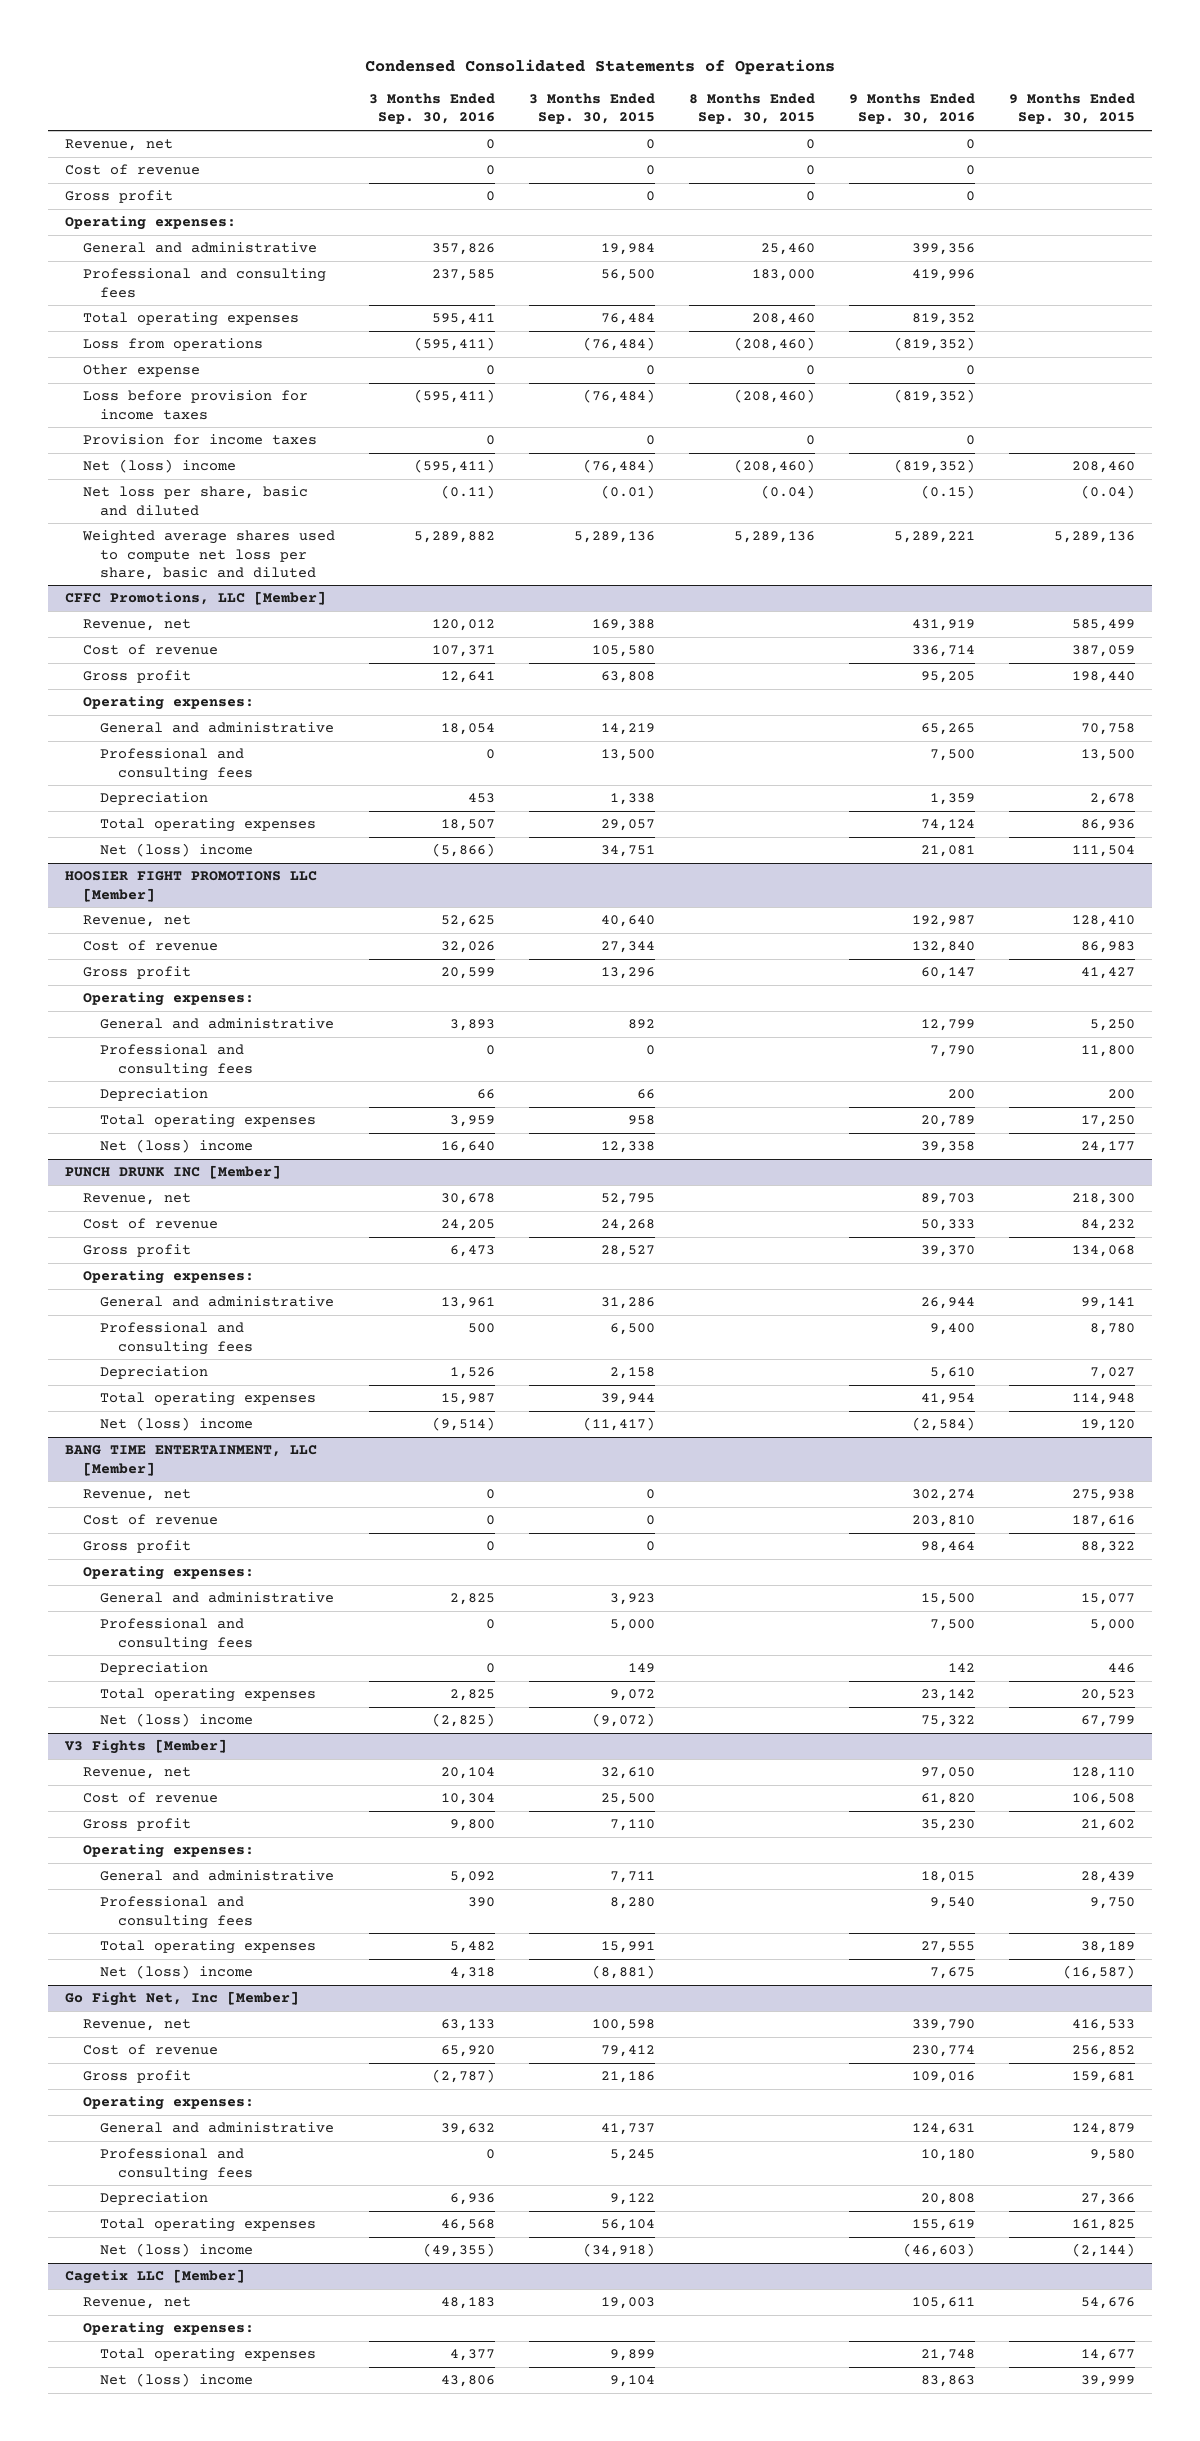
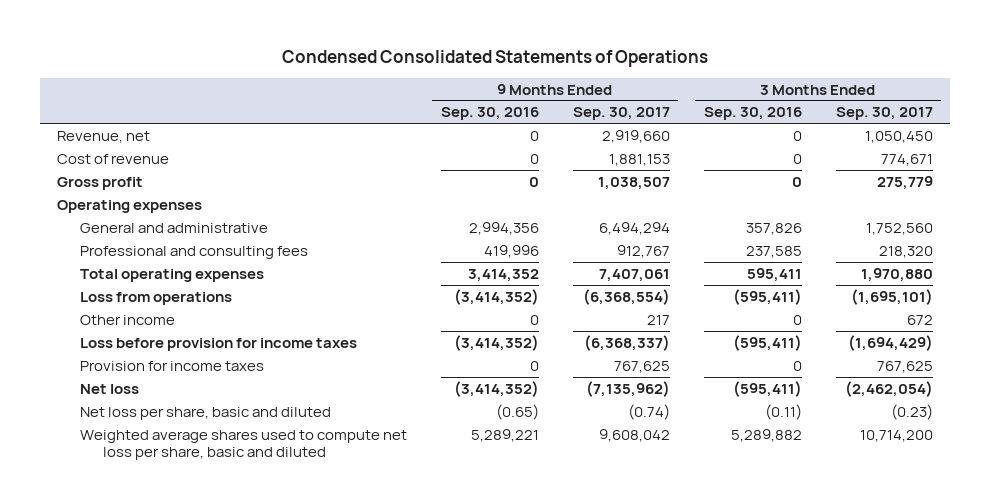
- | 3 Months Ended Sep. 30, 2016 | 3 Months Ended Sep. 30, 2015 | 8 Months Ended Sep. 30, 2015 | 9 Months Ended Sep. 30, 2016 | 9 Months Ended Sep. 30, 2015
+ | 9 Months Ended Sep. 30, 2016 | 9 Months Ended Sep. 30, 2017 | 3 Months Ended Sep. 30, 2016 | 3 Months Ended Sep. 30, 2017
- Operating expenses:
- General and administrative | 357,826 | 19,984 | 25,460 | 399,356 |
+ Operating expenses
+ General and administrative | 2,994,356 | 6,494,294 | 357,826 | 1,752,560
- Total operating expenses | 595,411 | 76,484 | 208,460 | 819,352 |
- Loss from operations | (595,411) | (76,484) | (208,460) | (819,352) |
- Other expense | 0 | 0 | 0 | 0 |
- Loss before provision for income taxes | (595,411) | (76,484) | (208,460) | (819,352) |
+ Total operating expenses | 3,414,352 | 7,407,061 | 595,411 | 1,970,880
+ Loss from operations | (3,414,352) | (6,368,554) | (595,411) | (1,695,101)
+ Other income | 0 | 217 | 0 | 672
+ Loss before provision for income taxes | (3,414,352) | (6,368,337) | (595,411) | (1,694,429)
- Net (loss) income | (595,411) | (76,484) | (208,460) | (819,352) | 208,460
- Net loss per share, basic and diluted | (0.11) | (0.01) | (0.04) | (0.15) | (0.04)
+ Net loss | (3,414,352) | (7,135,962) | (595,411) | (2,462,054)
+ Net loss per share, basic and diluted | (0.65) | (0.74) | (0.11) | (0.23)
- CFFC Promotions, LLC [Member]
- Revenue, net | 120,012 | 169,388 | | 431,919 | 585,499
- Cost of revenue | 107,371 | 105,580 | | 336,714 | 387,059
- Gross profit | 12,641 | 63,808 | | 95,205 | 198,440
- Operating expenses:
- General and administrative | 18,054 | 14,219 | | 65,265 | 70,758
- Professional and consulting fees | 0 | 13,500 | | 7,500 | 13,500
- Depreciation | 453 | 1,338 | | 1,359 | 2,678
- Total operating expenses | 18,507 | 29,057 | | 74,124 | 86,936
- Net (loss) income | (5,866) | 34,751 | | 21,081 | 111,504
- HOOSIER FIGHT PROMOTIONS LLC [Member]
- Revenue, net | 52,625 | 40,640 | | 192,987 | 128,410
- Cost of revenue | 32,026 | 27,344 | | 132,840 | 86,983
- Gross profit | 20,599 | 13,296 | | 60,147 | 41,427
- Operating expenses:
- General and administrative | 3,893 | 892 | | 12,799 | 5,250
- Professional and consulting fees | 0 | 0 | | 7,790 | 11,800
- Depreciation | 66 | 66 | | 200 | 200
- Total operating expenses | 3,959 | 958 | | 20,789 | 17,250
- Net (loss) income | 16,640 | 12,338 | | 39,358 | 24,177
- PUNCH DRUNK INC [Member]
- Revenue, net | 30,678 | 52,795 | | 89,703 | 218,300
- Cost of revenue | 24,205 | 24,268 | | 50,333 | 84,232
- Gross profit | 6,473 | 28,527 | | 39,370 | 134,068
- Operating expenses:
- General and administrative | 13,961 | 31,286 | | 26,944 | 99,141
- Professional and consulting fees | 500 | 6,500 | | 9,400 | 8,780
- Depreciation | 1,526 | 2,158 | | 5,610 | 7,027
- Total operating expenses | 15,987 | 39,944 | | 41,954 | 114,948
- Net (loss) income | (9,514) | (11,417) | | (2,584) | 19,120
- BANG TIME ENTERTAINMENT, LLC [Member]
- Revenue, net | 0 | 0 | | 302,274 | 275,938
- Cost of revenue | 0 | 0 | | 203,810 | 187,616
- Gross profit | 0 | 0 | | 98,464 | 88,322
- Operating expenses:
- General and administrative | 2,825 | 3,923 | | 15,500 | 15,077
- Professional and consulting fees | 0 | 5,000 | | 7,500 | 5,000
- Depreciation | 0 | 149 | | 142 | 446
- Total operating expenses | 2,825 | 9,072 | | 23,142 | 20,523
- Net (loss) income | (2,825) | (9,072) | | 75,322 | 67,799
- V3 Fights [Member]
- Revenue, net | 20,104 | 32,610 | | 97,050 | 128,110
- Cost of revenue | 10,304 | 25,500 | | 61,820 | 106,508
- Gross profit | 9,800 | 7,110 | | 35,230 | 21,602
- Operating expenses:
- General and administrative | 5,092 | 7,711 | | 18,015 | 28,439
- Professional and consulting fees | 390 | 8,280 | | 9,540 | 9,750
- Total operating expenses | 5,482 | 15,991 | | 27,555 | 38,189
- Net (loss) income | 4,318 | (8,881) | | 7,675 | (16,587)
- Go Fight Net, Inc [Member]
- Revenue, net | 63,133 | 100,598 | | 339,790 | 416,533
- Cost of revenue | 65,920 | 79,412 | | 230,774 | 256,852
- Gross profit | (2,787) | 21,186 | | 109,016 | 159,681
- Operating expenses:
- General and administrative | 39,632 | 41,737 | | 124,631 | 124,879
- Professional and consulting fees | 0 | 5,245 | | 10,180 | 9,580
- Depreciation | 6,936 | 9,122 | | 20,808 | 27,366
- Total operating expenses | 46,568 | 56,104 | | 155,619 | 161,825
- Net (loss) income | (49,355) | (34,918) | | (46,603) | (2,144)
- Cagetix LLC [Member]
- Revenue, net | 48,183 | 19,003 | | 105,611 | 54,676
- Operating expenses:
- Total operating expenses | 4,377 | 9,899 | | 21,748 | 14,677
- Net (loss) income | 43,806 | 9,104 | | 83,863 | 39,999

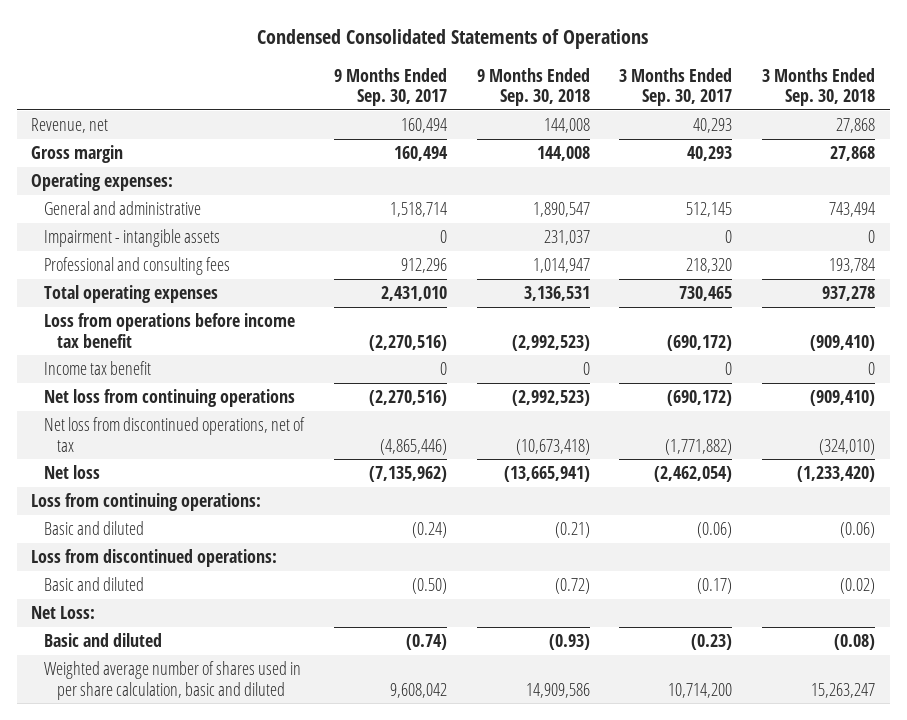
- | 9 Months Ended Sep. 30, 2016 | 9 Months Ended Sep. 30, 2017 | 3 Months Ended Sep. 30, 2016 | 3 Months Ended Sep. 30, 2017
+ | 9 Months Ended Sep. 30, 2017 | 9 Months Ended Sep. 30, 2018 | 3 Months Ended Sep. 30, 2017 | 3 Months Ended Sep. 30, 2018
- Revenue, net | 0 | 2,919,660 | 0 | 1,050,450
- Cost of revenue | 0 | 1,881,153 | 0 | 774,671
- Gross profit | 0 | 1,038,507 | 0 | 275,779
- Operating expenses
- General and administrative | 2,994,356 | 6,494,294 | 357,826 | 1,752,560
- Professional and consulting fees | 419,996 | 912,767 | 237,585 | 218,320
- Total operating expenses | 3,414,352 | 7,407,061 | 595,411 | 1,970,880
- Loss from operations | (3,414,352) | (6,368,554) | (595,411) | (1,695,101)
- Other income | 0 | 217 | 0 | 672
- Loss before provision for income taxes | (3,414,352) | (6,368,337) | (595,411) | (1,694,429)
- Provision for income taxes | 0 | 767,625 | 0 | 767,625
+ Revenue, net | 160,494 | 144,008 | 40,293 | 27,868
+ Gross margin | 160,494 | 144,008 | 40,293 | 27,868
+ Operating expenses:
+ General and administrative | 1,518,714 | 1,890,547 | 512,145 | 743,494
+ Impairment - intangible assets | 0 | 231,037 | 0 | 0
+ Professional and consulting fees | 912,296 | 1,014,947 | 218,320 | 193,784
+ Total operating expenses | 2,431,010 | 3,136,531 | 730,465 | 937,278
+ Loss from operations before income tax benefit | (2,270,516) | (2,992,523) | (690,172) | (909,410)
+ Income tax benefit | 0 | 0 | 0 | 0
+ Net loss from continuing operations | (2,270,516) | (2,992,523) | (690,172) | (909,410)
+ Net loss from discontinued operations, net of tax | (4,865,446) | (10,673,418) | (1,771,882) | (324,010)
- Net loss per share, basic and diluted | (0.65) | (0.74) | (0.11) | (0.23)
- Weighted average shares used to compute net loss per share, basic and diluted | 5,289,221 | 9,608,042 | 5,289,882 | 10,714,200
+ Loss from continuing operations:
+ Basic and diluted | (0.24) | (0.21) | (0.06) | (0.06)
+ Loss from discontinued operations:
+ Basic and diluted | (0.50) | (0.72) | (0.17) | (0.02)
+ Net Loss:
+ Basic and diluted | (0.74) | (0.93) | (0.23) | (0.08)
+ Weighted average number of shares used in per share calculation, basic and diluted | 9,608,042 | 14,909,586 | 10,714,200 | 15,263,247

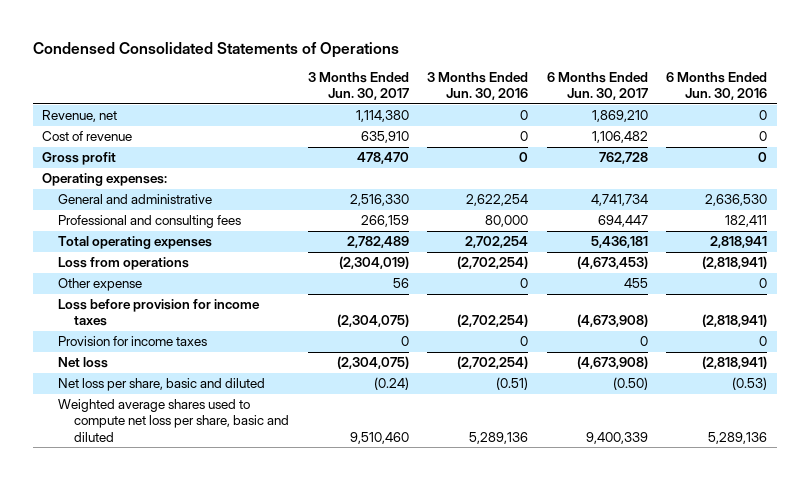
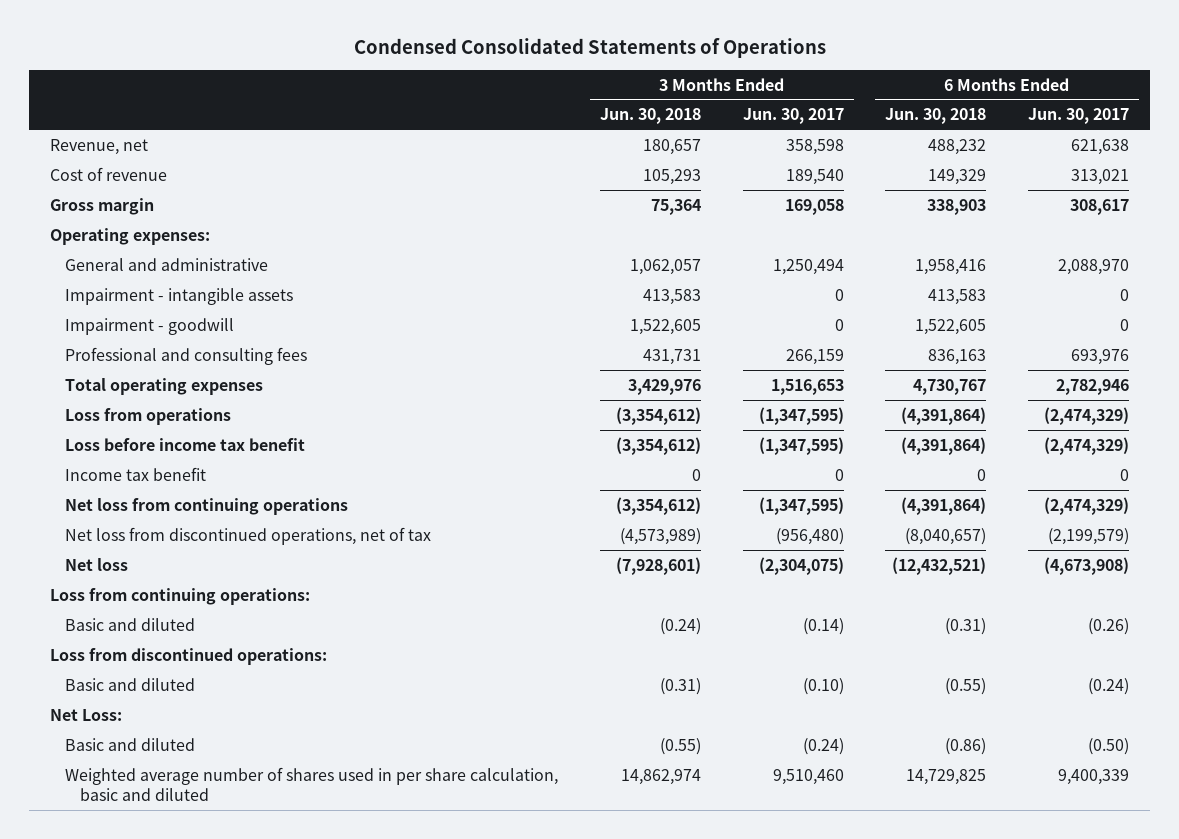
- | 3 Months Ended Jun. 30, 2017 | 3 Months Ended Jun. 30, 2016 | 6 Months Ended Jun. 30, 2017 | 6 Months Ended Jun. 30, 2016
+ | 3 Months Ended Jun. 30, 2018 | 3 Months Ended Jun. 30, 2017 | 6 Months Ended Jun. 30, 2018 | 6 Months Ended Jun. 30, 2017
- Revenue, net | 1,114,380 | 0 | 1,869,210 | 0
- Cost of revenue | 635,910 | 0 | 1,106,482 | 0
- Gross profit | 478,470 | 0 | 762,728 | 0
+ Revenue, net | 180,657 | 358,598 | 488,232 | 621,638
+ Cost of revenue | 105,293 | 189,540 | 149,329 | 313,021
+ Gross margin | 75,364 | 169,058 | 338,903 | 308,617
- General and administrative | 2,516,330 | 2,622,254 | 4,741,734 | 2,636,530
- Professional and consulting fees | 266,159 | 80,000 | 694,447 | 182,411
- Total operating expenses | 2,782,489 | 2,702,254 | 5,436,181 | 2,818,941
- Loss from operations | (2,304,019) | (2,702,254) | (4,673,453) | (2,818,941)
- Other expense | 56 | 0 | 455 | 0
- Loss before provision for income taxes | (2,304,075) | (2,702,254) | (4,673,908) | (2,818,941)
- Provision for income taxes | 0 | 0 | 0 | 0
+ General and administrative | 1,062,057 | 1,250,494 | 1,958,416 | 2,088,970
+ Impairment - intangible assets | 413,583 | 0 | 413,583 | 0
+ Impairment - goodwill | 1,522,605 | 0 | 1,522,605 | 0
+ Professional and consulting fees | 431,731 | 266,159 | 836,163 | 693,976
+ Total operating expenses | 3,429,976 | 1,516,653 | 4,730,767 | 2,782,946
+ Loss from operations | (3,354,612) | (1,347,595) | (4,391,864) | (2,474,329)
+ Loss before income tax benefit | (3,354,612) | (1,347,595) | (4,391,864) | (2,474,329)
+ Income tax benefit | 0 | 0 | 0 | 0
+ Net loss from continuing operations | (3,354,612) | (1,347,595) | (4,391,864) | (2,474,329)
+ Net loss from discontinued operations, net of tax | (4,573,989) | (956,480) | (8,040,657) | (2,199,579)
- Net loss per share, basic and diluted | (0.24) | (0.51) | (0.50) | (0.53)
- Weighted average shares used to compute net loss per share, basic and diluted | 9,510,460 | 5,289,136 | 9,400,339 | 5,289,136
+ Loss from continuing operations:
+ Basic and diluted | (0.24) | (0.14) | (0.31) | (0.26)
+ Loss from discontinued operations:
+ Basic and diluted | (0.31) | (0.10) | (0.55) | (0.24)
+ Net Loss:
+ Basic and diluted | (0.55) | (0.24) | (0.86) | (0.50)
+ Weighted average number of shares used in per share calculation, basic and diluted | 14,862,974 | 9,510,460 | 14,729,825 | 9,400,339

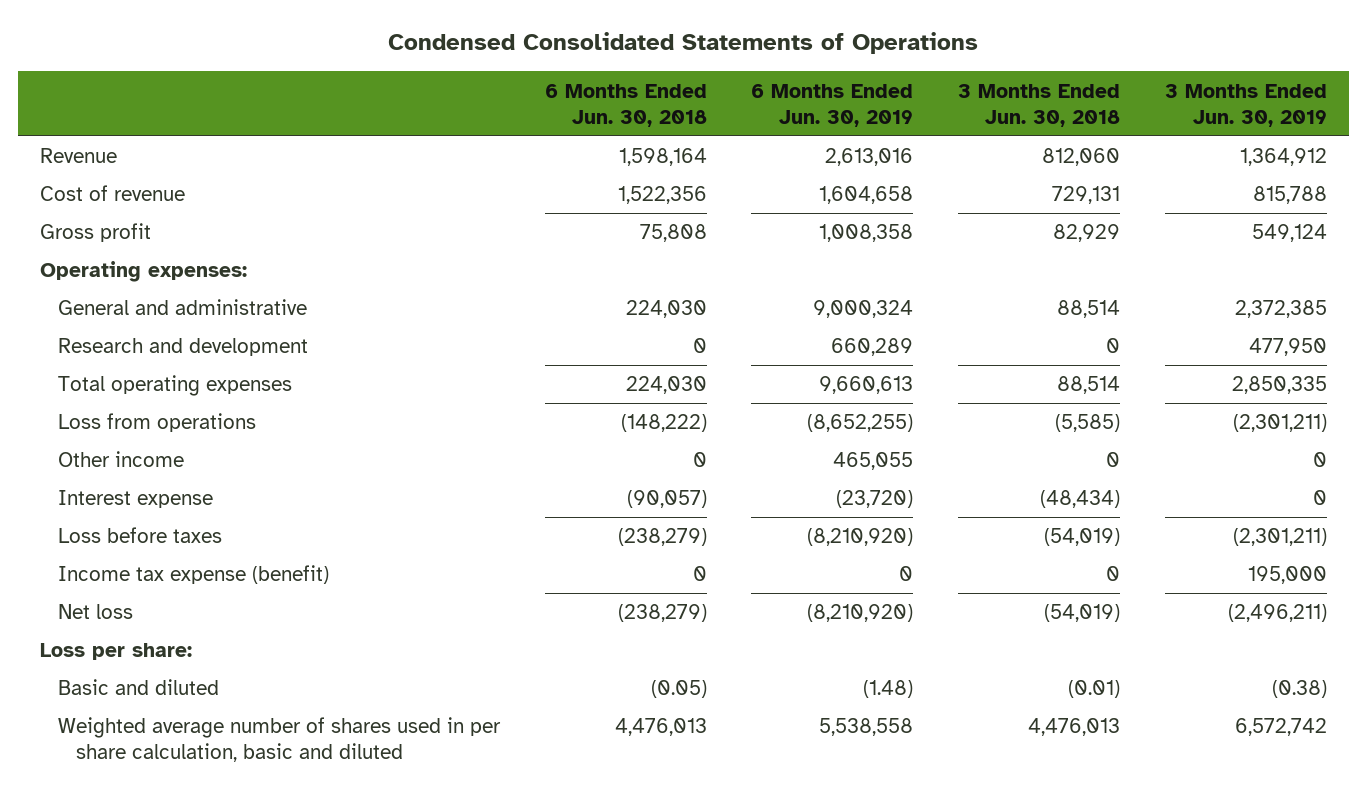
- | 3 Months Ended Jun. 30, 2018 | 3 Months Ended Jun. 30, 2017 | 6 Months Ended Jun. 30, 2018 | 6 Months Ended Jun. 30, 2017
+ | 6 Months Ended Jun. 30, 2018 | 6 Months Ended Jun. 30, 2019 | 3 Months Ended Jun. 30, 2018 | 3 Months Ended Jun. 30, 2019
- Revenue, net | 180,657 | 358,598 | 488,232 | 621,638
- Cost of revenue | 105,293 | 189,540 | 149,329 | 313,021
- Gross margin | 75,364 | 169,058 | 338,903 | 308,617
+ Revenue | 1,598,164 | 2,613,016 | 812,060 | 1,364,912
+ Cost of revenue | 1,522,356 | 1,604,658 | 729,131 | 815,788
+ Gross profit | 75,808 | 1,008,358 | 82,929 | 549,124
- General and administrative | 1,062,057 | 1,250,494 | 1,958,416 | 2,088,970
- Impairment - intangible assets | 413,583 | 0 | 413,583 | 0
- Impairment - goodwill | 1,522,605 | 0 | 1,522,605 | 0
- Professional and consulting fees | 431,731 | 266,159 | 836,163 | 693,976
- Total operating expenses | 3,429,976 | 1,516,653 | 4,730,767 | 2,782,946
- Loss from operations | (3,354,612) | (1,347,595) | (4,391,864) | (2,474,329)
- Loss before income tax benefit | (3,354,612) | (1,347,595) | (4,391,864) | (2,474,329)
- Income tax benefit | 0 | 0 | 0 | 0
- Net loss from continuing operations | (3,354,612) | (1,347,595) | (4,391,864) | (2,474,329)
- Net loss from discontinued operations, net of tax | (4,573,989) | (956,480) | (8,040,657) | (2,199,579)
- Net loss | (7,928,601) | (2,304,075) | (12,432,521) | (4,673,908)
- Loss from continuing operations:
- Basic and diluted | (0.24) | (0.14) | (0.31) | (0.26)
- Loss from discontinued operations:
- Basic and diluted | (0.31) | (0.10) | (0.55) | (0.24)
- Net Loss:
- Basic and diluted | (0.55) | (0.24) | (0.86) | (0.50)
- Weighted average number of shares used in per share calculation, basic and diluted | 14,862,974 | 9,510,460 | 14,729,825 | 9,400,339
+ General and administrative | 224,030 | 9,000,324 | 88,514 | 2,372,385
+ Research and development | 0 | 660,289 | 0 | 477,950
+ Total operating expenses | 224,030 | 9,660,613 | 88,514 | 2,850,335
+ Loss from operations | (148,222) | (8,652,255) | (5,585) | (2,301,211)
+ Other income | 0 | 465,055 | 0 | 0
+ Interest expense | (90,057) | (23,720) | (48,434) | 0
+ Loss before taxes | (238,279) | (8,210,920) | (54,019) | (2,301,211)
+ Income tax expense (benefit) | 0 | 0 | 0 | 195,000
+ Net loss | (238,279) | (8,210,920) | (54,019) | (2,496,211)
+ Loss per share:
+ Basic and diluted | (0.05) | (1.48) | (0.01) | (0.38)
+ Weighted average number of shares used in per share calculation, basic and diluted | 4,476,013 | 5,538,558 | 4,476,013 | 6,572,742

